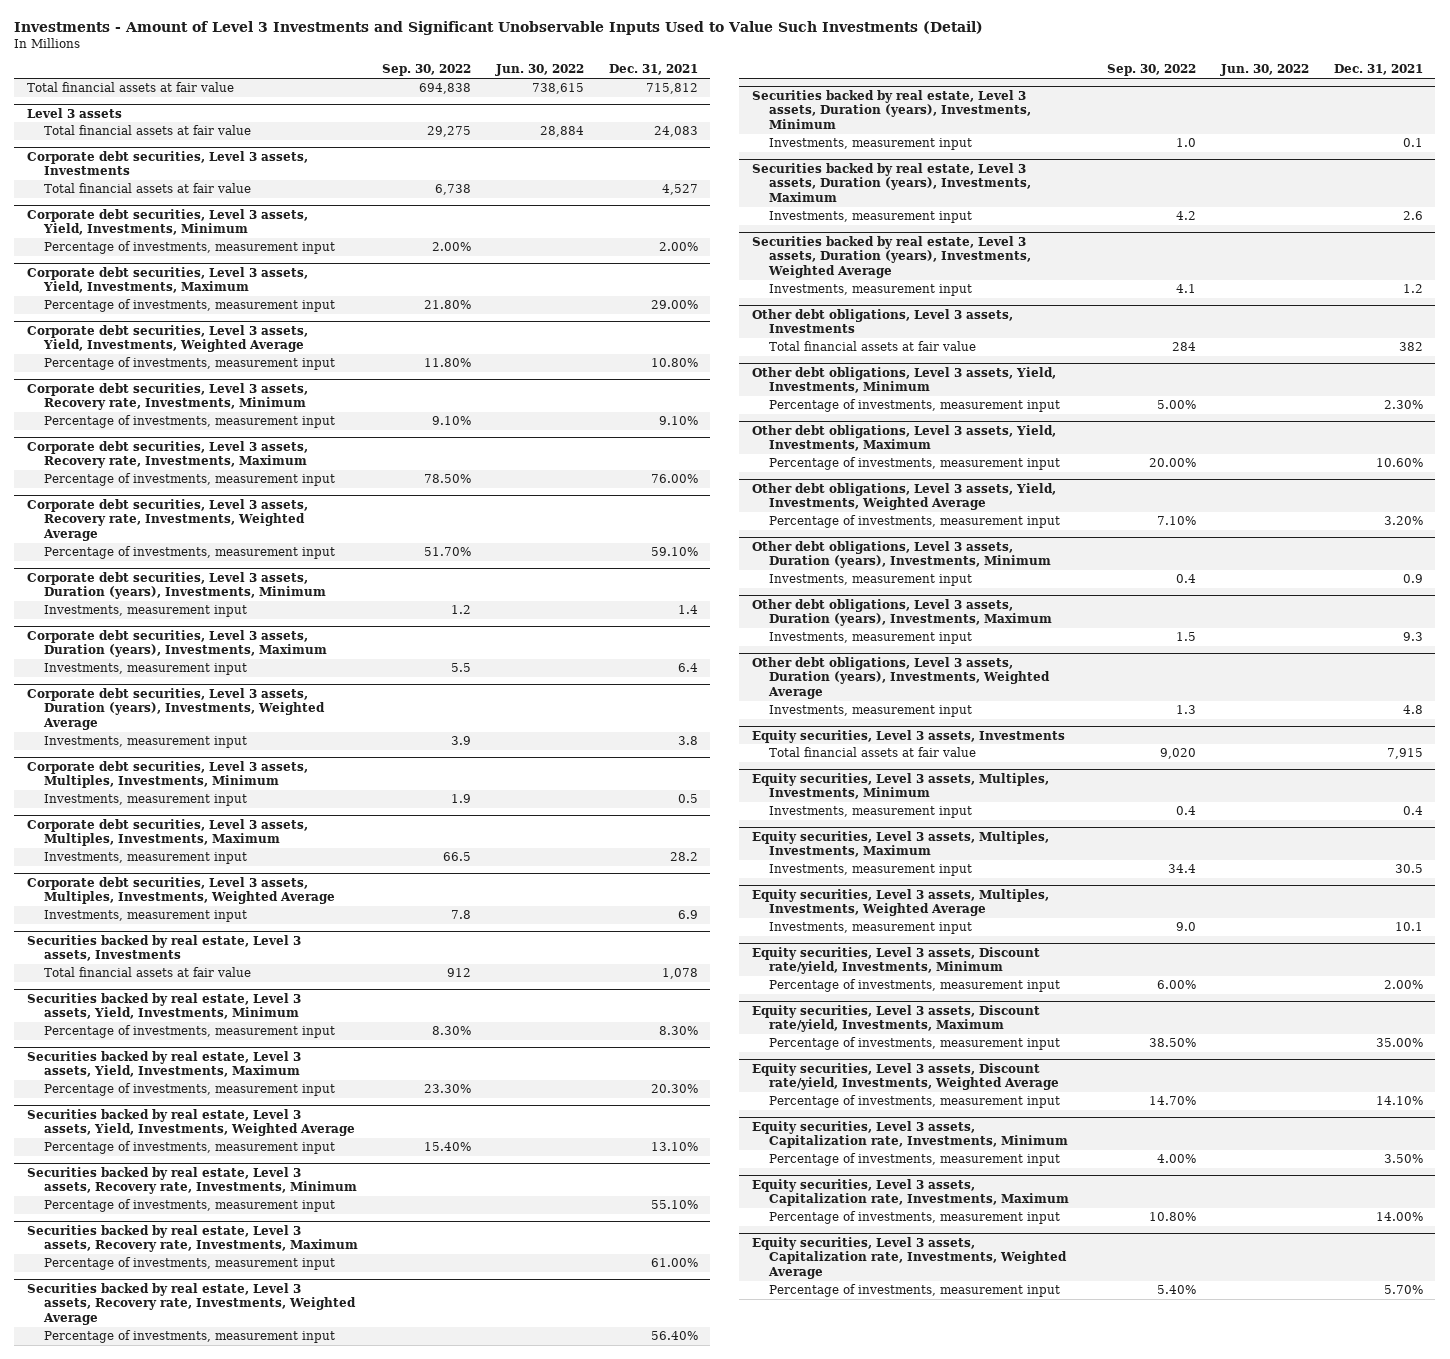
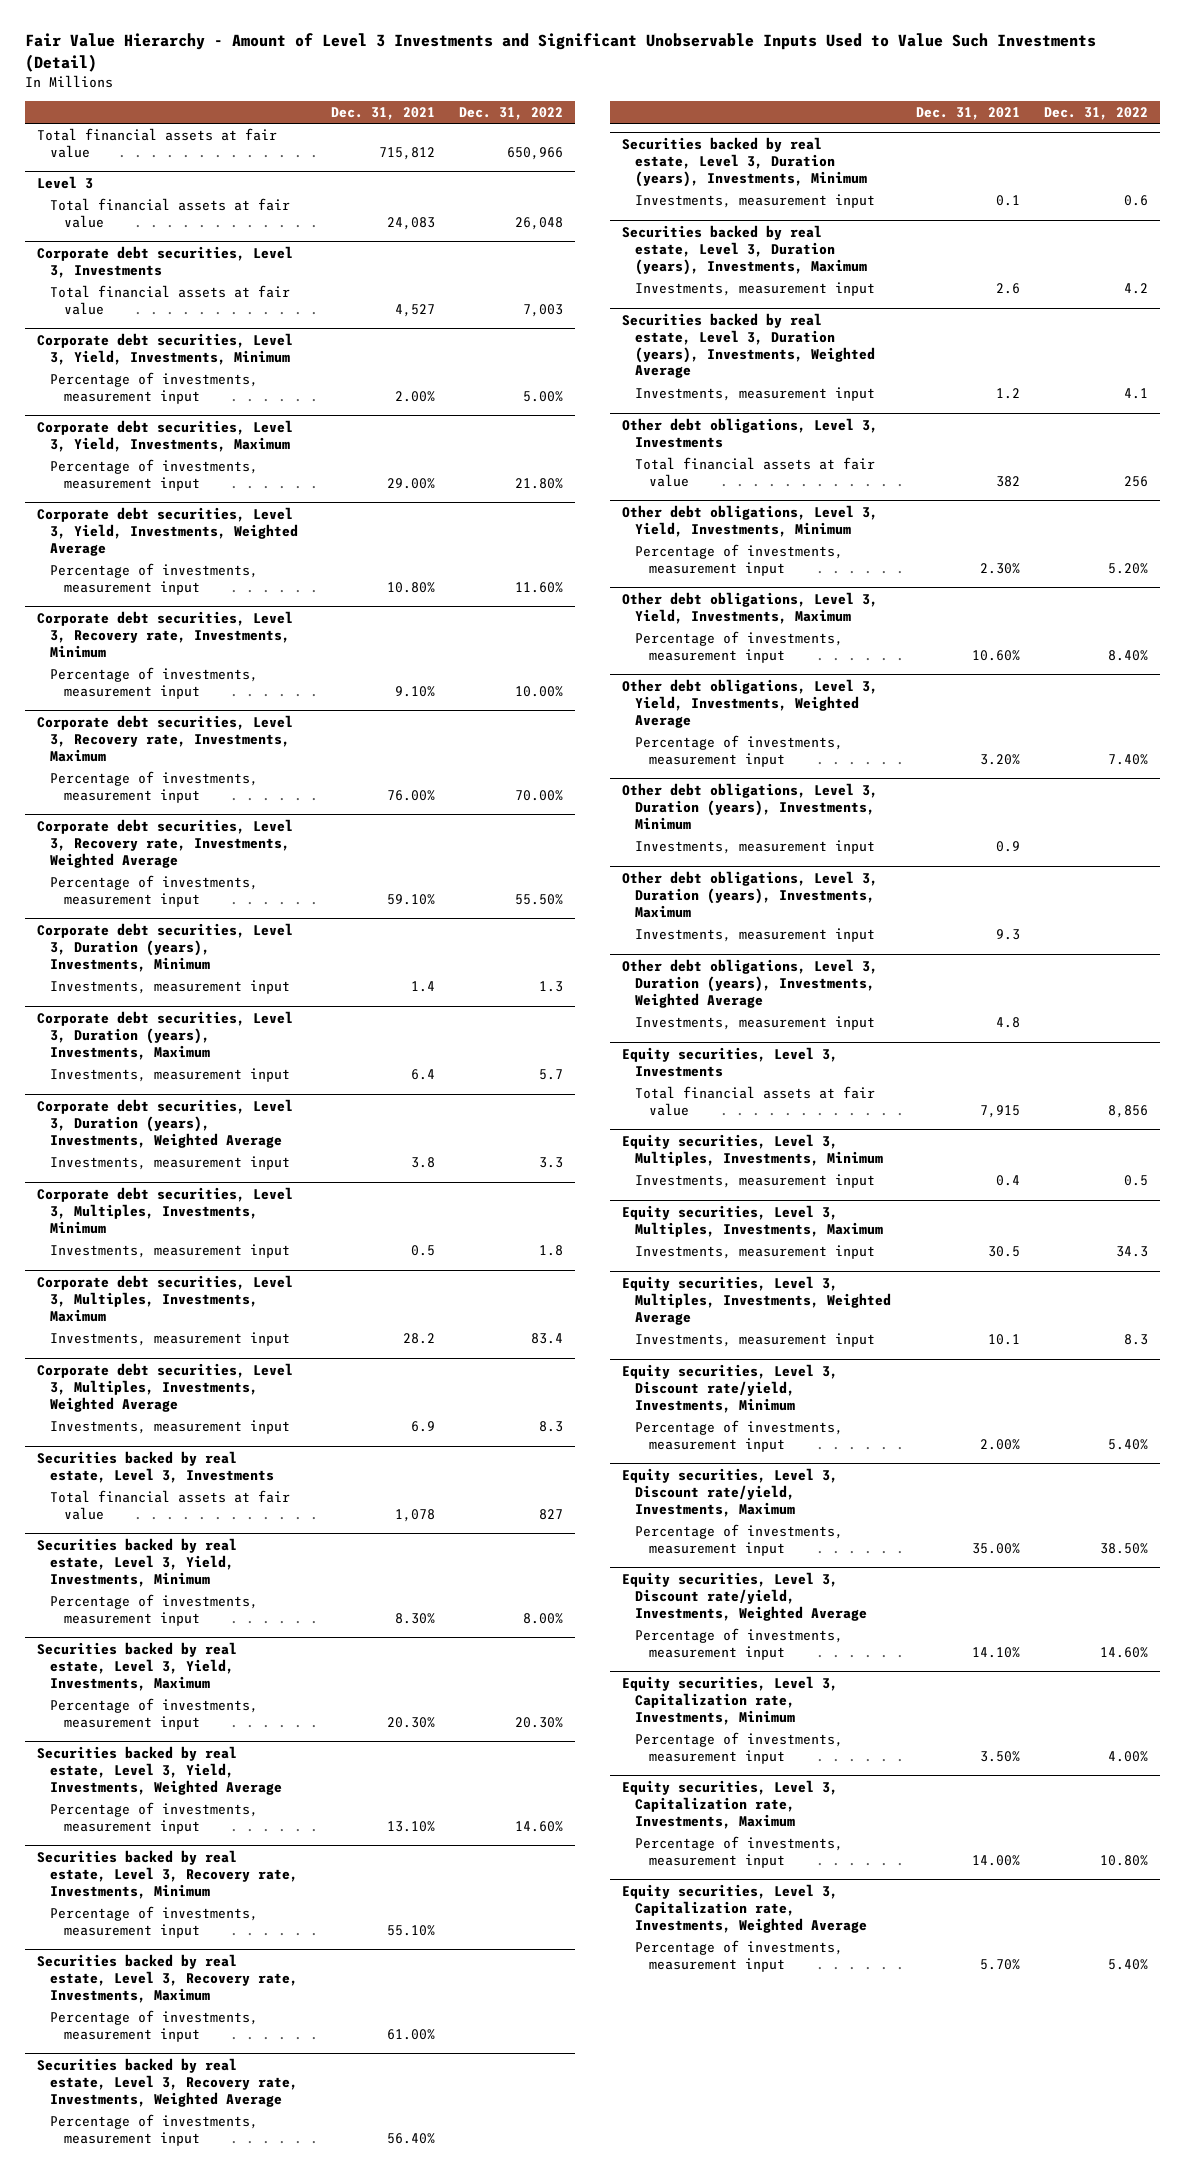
- Investments - Amount of Level 3 Investments and Significant Unobservable Inputs Used to Value Such Investments (Detail)
+ Fair Value Hierarchy - Amount of Level 3 Investments and Significant Unobservable Inputs Used to Value Such Investments (Detail)
- | Sep. 30, 2022 | Jun. 30, 2022 | Dec. 31, 2021
+ | Dec. 31, 2021 | Dec. 31, 2022
- Level 3 assets
+ Level 3
- Corporate debt securities, Level 3 assets, Investments
+ Corporate debt securities, Level 3, Investments
- Corporate debt securities, Level 3 assets, Yield, Investments, Minimum
+ Corporate debt securities, Level 3, Yield, Investments, Minimum
- Corporate debt securities, Level 3 assets, Yield, Investments, Maximum
+ Corporate debt securities, Level 3, Yield, Investments, Maximum
- Corporate debt securities, Level 3 assets, Yield, Investments, Weighted Average
+ Corporate debt securities, Level 3, Yield, Investments, Weighted Average
- Corporate debt securities, Level 3 assets, Recovery rate, Investments, Minimum
+ Corporate debt securities, Level 3, Recovery rate, Investments, Minimum
- Corporate debt securities, Level 3 assets, Recovery rate, Investments, Maximum
+ Corporate debt securities, Level 3, Recovery rate, Investments, Maximum
- Corporate debt securities, Level 3 assets, Recovery rate, Investments, Weighted Average
+ Corporate debt securities, Level 3, Recovery rate, Investments, Weighted Average
- Corporate debt securities, Level 3 assets, Duration (years), Investments, Minimum
+ Corporate debt securities, Level 3, Duration (years), Investments, Minimum
- Corporate debt securities, Level 3 assets, Duration (years), Investments, Maximum
+ Corporate debt securities, Level 3, Duration (years), Investments, Maximum
- Corporate debt securities, Level 3 assets, Duration (years), Investments, Weighted Average
+ Corporate debt securities, Level 3, Duration (years), Investments, Weighted Average
- Corporate debt securities, Level 3 assets, Multiples, Investments, Minimum
+ Corporate debt securities, Level 3, Multiples, Investments, Minimum
- Corporate debt securities, Level 3 assets, Multiples, Investments, Maximum
+ Corporate debt securities, Level 3, Multiples, Investments, Maximum
- Corporate debt securities, Level 3 assets, Multiples, Investments, Weighted Average
+ Corporate debt securities, Level 3, Multiples, Investments, Weighted Average
- Securities backed by real estate, Level 3 assets, Investments
+ Securities backed by real estate, Level 3, Investments
- Securities backed by real estate, Level 3 assets, Yield, Investments, Minimum
+ Securities backed by real estate, Level 3, Yield, Investments, Minimum
- Securities backed by real estate, Level 3 assets, Yield, Investments, Maximum
+ Securities backed by real estate, Level 3, Yield, Investments, Maximum
- Securities backed by real estate, Level 3 assets, Yield, Investments, Weighted Average
+ Securities backed by real estate, Level 3, Yield, Investments, Weighted Average
- Securities backed by real estate, Level 3 assets, Recovery rate, Investments, Minimum
+ Securities backed by real estate, Level 3, Recovery rate, Investments, Minimum
- Securities backed by real estate, Level 3 assets, Recovery rate, Investments, Maximum
+ Securities backed by real estate, Level 3, Recovery rate, Investments, Maximum
- Securities backed by real estate, Level 3 assets, Recovery rate, Investments, Weighted Average
+ Securities backed by real estate, Level 3, Recovery rate, Investments, Weighted Average
- Securities backed by real estate, Level 3 assets, Duration (years), Investments, Minimum
+ Securities backed by real estate, Level 3, Duration (years), Investments, Minimum
- Securities backed by real estate, Level 3 assets, Duration (years), Investments, Maximum
+ Securities backed by real estate, Level 3, Duration (years), Investments, Maximum
- Securities backed by real estate, Level 3 assets, Duration (years), Investments, Weighted Average
+ Securities backed by real estate, Level 3, Duration (years), Investments, Weighted Average
- Other debt obligations, Level 3 assets, Investments
+ Other debt obligations, Level 3, Investments
- Other debt obligations, Level 3 assets, Yield, Investments, Minimum
+ Other debt obligations, Level 3, Yield, Investments, Minimum
- Other debt obligations, Level 3 assets, Yield, Investments, Maximum
+ Other debt obligations, Level 3, Yield, Investments, Maximum
- Other debt obligations, Level 3 assets, Yield, Investments, Weighted Average
+ Other debt obligations, Level 3, Yield, Investments, Weighted Average
- Other debt obligations, Level 3 assets, Duration (years), Investments, Minimum
+ Other debt obligations, Level 3, Duration (years), Investments, Minimum
- Other debt obligations, Level 3 assets, Duration (years), Investments, Maximum
+ Other debt obligations, Level 3, Duration (years), Investments, Maximum
- Other debt obligations, Level 3 assets, Duration (years), Investments, Weighted Average
+ Other debt obligations, Level 3, Duration (years), Investments, Weighted Average
- Equity securities, Level 3 assets, Investments
+ Equity securities, Level 3, Investments
- Equity securities, Level 3 assets, Multiples, Investments, Minimum
+ Equity securities, Level 3, Multiples, Investments, Minimum
- Equity securities, Level 3 assets, Multiples, Investments, Maximum
+ Equity securities, Level 3, Multiples, Investments, Maximum
- Equity securities, Level 3 assets, Multiples, Investments, Weighted Average
+ Equity securities, Level 3, Multiples, Investments, Weighted Average
- Equity securities, Level 3 assets, Discount rate/yield, Investments, Minimum
+ Equity securities, Level 3, Discount rate/yield, Investments, Minimum
- Equity securities, Level 3 assets, Discount rate/yield, Investments, Maximum
+ Equity securities, Level 3, Discount rate/yield, Investments, Maximum
- Equity securities, Level 3 assets, Discount rate/yield, Investments, Weighted Average
+ Equity securities, Level 3, Discount rate/yield, Investments, Weighted Average
- Equity securities, Level 3 assets, Capitalization rate, Investments, Minimum
+ Equity securities, Level 3, Capitalization rate, Investments, Minimum
- Equity securities, Level 3 assets, Capitalization rate, Investments, Maximum
+ Equity securities, Level 3, Capitalization rate, Investments, Maximum
- Equity securities, Level 3 assets, Capitalization rate, Investments, Weighted Average
+ Equity securities, Level 3, Capitalization rate, Investments, Weighted Average

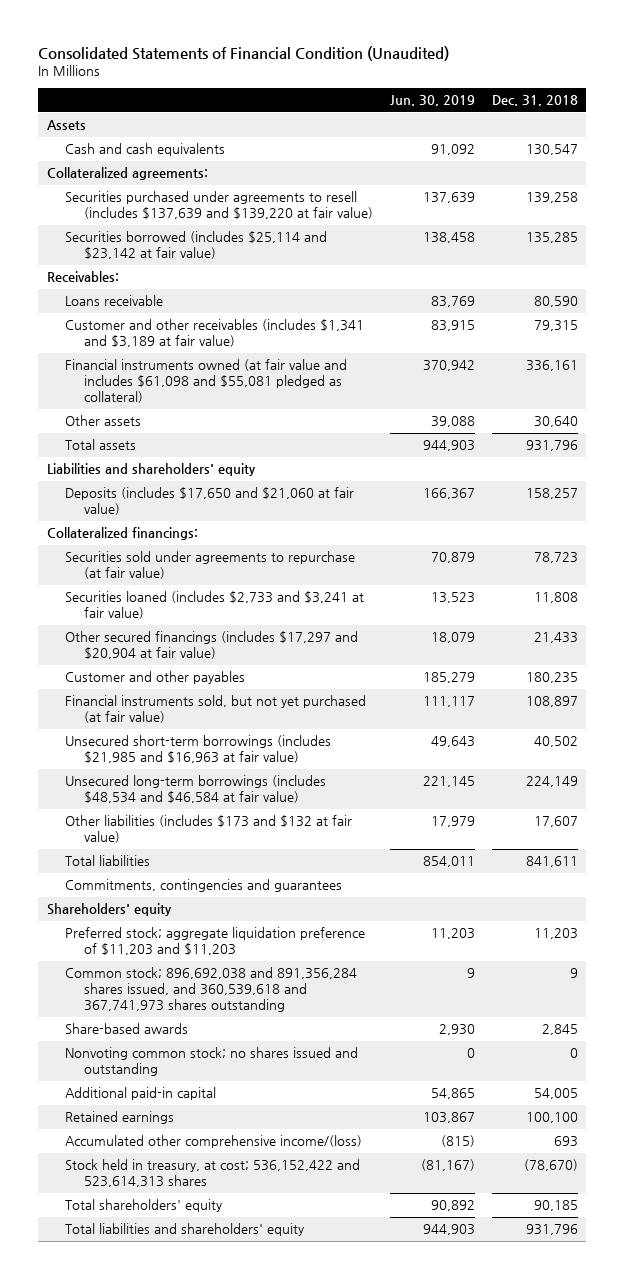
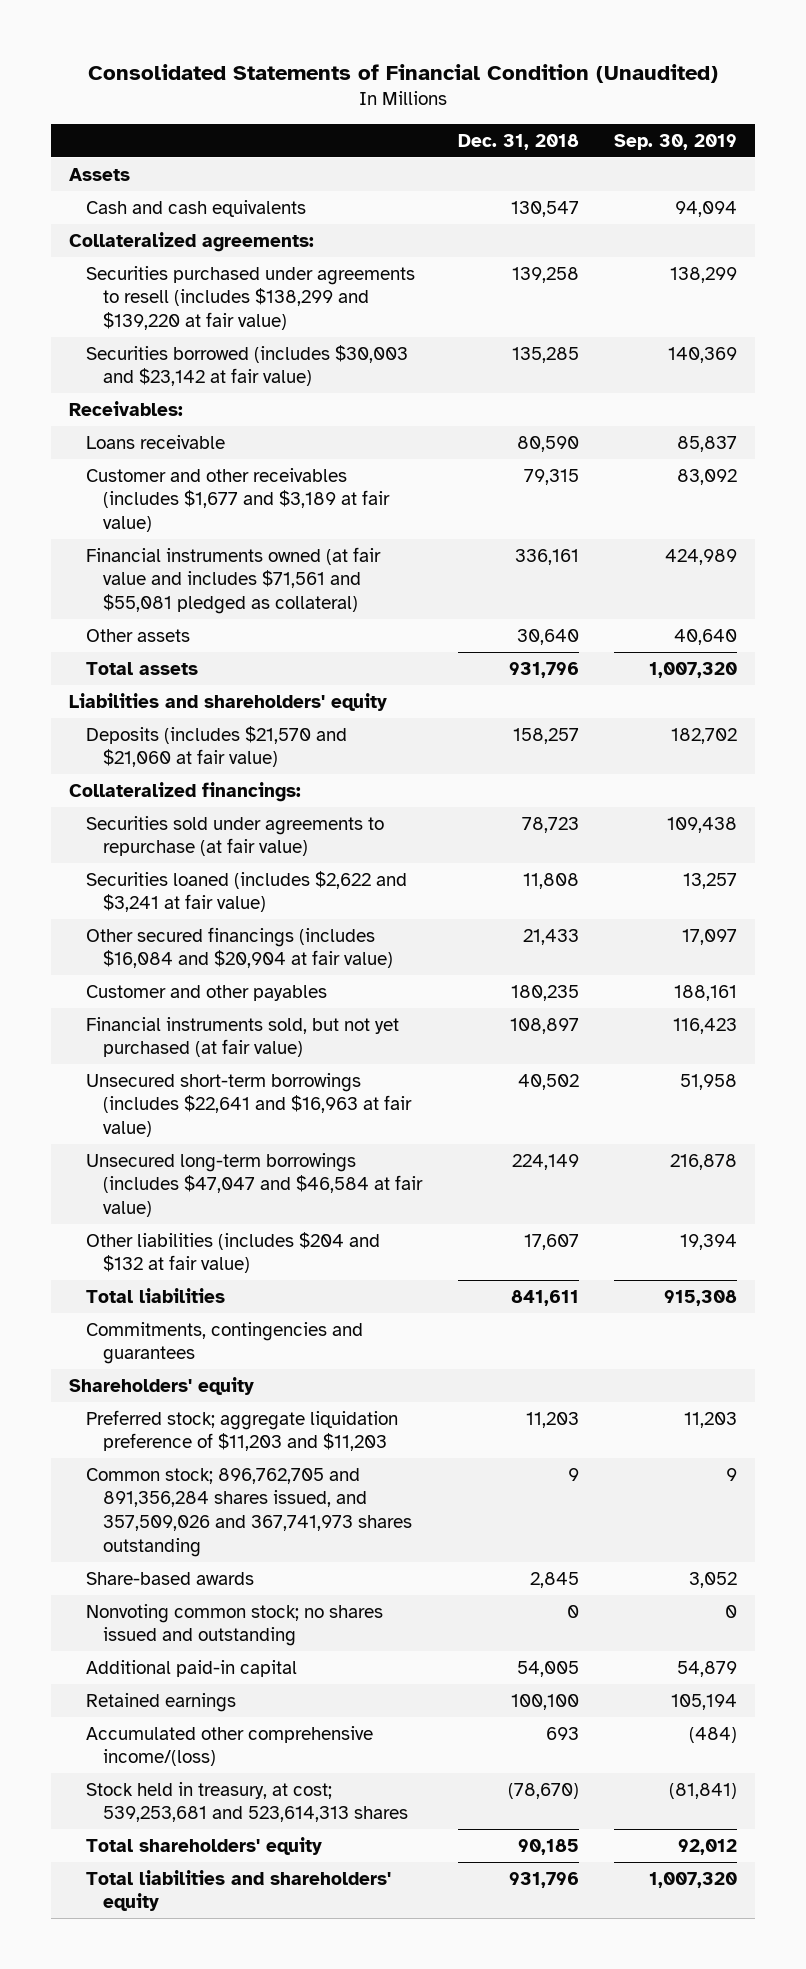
- | Jun. 30, 2019 | Dec. 31, 2018
+ | Dec. 31, 2018 | Sep. 30, 2019
- Securities purchased under agreements to resell (includes $137,639 and $139,220 at fair value) | 137,639 | 139,258
- Securities borrowed (includes $25,114 and $23,142 at fair value) | 138,458 | 135,285
+ Securities purchased under agreements to resell (includes $138,299 and $139,220 at fair value) | 139,258 | 138,299
+ Securities borrowed (includes $30,003 and $23,142 at fair value) | 135,285 | 140,369
- Customer and other receivables (includes $1,341 and $3,189 at fair value) | 83,915 | 79,315
- Financial instruments owned (at fair value and includes $61,098 and $55,081 pledged as collateral) | 370,942 | 336,161
+ Customer and other receivables (includes $1,677 and $3,189 at fair value) | 79,315 | 83,092
+ Financial instruments owned (at fair value and includes $71,561 and $55,081 pledged as collateral) | 336,161 | 424,989
- Deposits (includes $17,650 and $21,060 at fair value) | 166,367 | 158,257
+ Deposits (includes $21,570 and $21,060 at fair value) | 158,257 | 182,702
- Securities loaned (includes $2,733 and $3,241 at fair value) | 13,523 | 11,808
- Other secured financings (includes $17,297 and $20,904 at fair value) | 18,079 | 21,433
+ Securities loaned (includes $2,622 and $3,241 at fair value) | 11,808 | 13,257
+ Other secured financings (includes $16,084 and $20,904 at fair value) | 21,433 | 17,097
- Unsecured short-term borrowings (includes $21,985 and $16,963 at fair value) | 49,643 | 40,502
- Unsecured long-term borrowings (includes $48,534 and $46,584 at fair value) | 221,145 | 224,149
- Other liabilities (includes $173 and $132 at fair value) | 17,979 | 17,607
+ Unsecured short-term borrowings (includes $22,641 and $16,963 at fair value) | 40,502 | 51,958
+ Unsecured long-term borrowings (includes $47,047 and $46,584 at fair value) | 224,149 | 216,878
+ Other liabilities (includes $204 and $132 at fair value) | 17,607 | 19,394
- Common stock; 896,692,038 and 891,356,284 shares issued, and 360,539,618 and 367,741,973 shares outstanding | 9 | 9
+ Common stock; 896,762,705 and 891,356,284 shares issued, and 357,509,026 and 367,741,973 shares outstanding | 9 | 9
- Stock held in treasury, at cost; 536,152,422 and 523,614,313 shares | (81,167) | (78,670)
+ Stock held in treasury, at cost; 539,253,681 and 523,614,313 shares | (78,670) | (81,841)

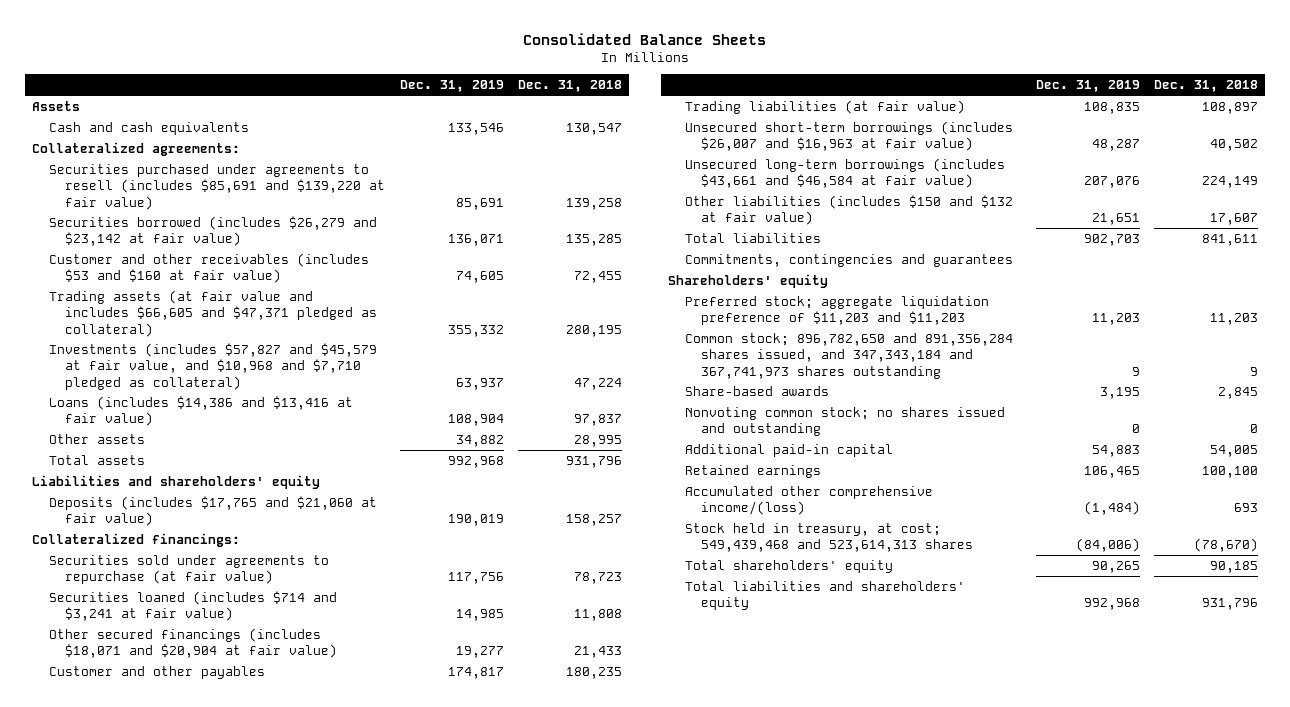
- Consolidated Statements of Financial Condition (Unaudited)
+ Consolidated Balance Sheets
- | Dec. 31, 2018 | Sep. 30, 2019
+ | Dec. 31, 2019 | Dec. 31, 2018
- Securities purchased under agreements to resell (includes $138,299 and $139,220 at fair value) | 139,258 | 138,299
- Securities borrowed (includes $30,003 and $23,142 at fair value) | 135,285 | 140,369
- Receivables:
- Loans receivable | 80,590 | 85,837
- Customer and other receivables (includes $1,677 and $3,189 at fair value) | 79,315 | 83,092
- Financial instruments owned (at fair value and includes $71,561 and $55,081 pledged as collateral) | 336,161 | 424,989
- Other assets | 30,640 | 40,640
+ Securities purchased under agreements to resell (includes $85,691 and $139,220 at fair value) | 85,691 | 139,258
+ Securities borrowed (includes $26,279 and $23,142 at fair value) | 136,071 | 135,285
+ Customer and other receivables (includes $53 and $160 at fair value) | 74,605 | 72,455
+ Trading assets (at fair value and includes $66,605 and $47,371 pledged as collateral) | 355,332 | 280,195
+ Investments (includes $57,827 and $45,579 at fair value, and $10,968 and $7,710 pledged as collateral) | 63,937 | 47,224
+ Loans (includes $14,386 and $13,416 at fair value) | 108,904 | 97,837
+ Other assets | 34,882 | 28,995
- Deposits (includes $21,570 and $21,060 at fair value) | 158,257 | 182,702
+ Deposits (includes $17,765 and $21,060 at fair value) | 190,019 | 158,257
- Securities loaned (includes $2,622 and $3,241 at fair value) | 11,808 | 13,257
- Other secured financings (includes $16,084 and $20,904 at fair value) | 21,433 | 17,097
+ Securities loaned (includes $714 and $3,241 at fair value) | 14,985 | 11,808
+ Other secured financings (includes $18,071 and $20,904 at fair value) | 19,277 | 21,433
- Financial instruments sold, but not yet purchased (at fair value) | 108,897 | 116,423
- Unsecured short-term borrowings (includes $22,641 and $16,963 at fair value) | 40,502 | 51,958
- Unsecured long-term borrowings (includes $47,047 and $46,584 at fair value) | 224,149 | 216,878
- Other liabilities (includes $204 and $132 at fair value) | 17,607 | 19,394
+ Trading liabilities (at fair value) | 108,835 | 108,897
+ Unsecured short-term borrowings (includes $26,007 and $16,963 at fair value) | 48,287 | 40,502
+ Unsecured long-term borrowings (includes $43,661 and $46,584 at fair value) | 207,076 | 224,149
+ Other liabilities (includes $150 and $132 at fair value) | 21,651 | 17,607
- Common stock; 896,762,705 and 891,356,284 shares issued, and 357,509,026 and 367,741,973 shares outstanding | 9 | 9
+ Common stock; 896,782,650 and 891,356,284 shares issued, and 347,343,184 and 367,741,973 shares outstanding | 9 | 9
- Stock held in treasury, at cost; 539,253,681 and 523,614,313 shares | (78,670) | (81,841)
+ Stock held in treasury, at cost; 549,439,468 and 523,614,313 shares | (84,006) | (78,670)

